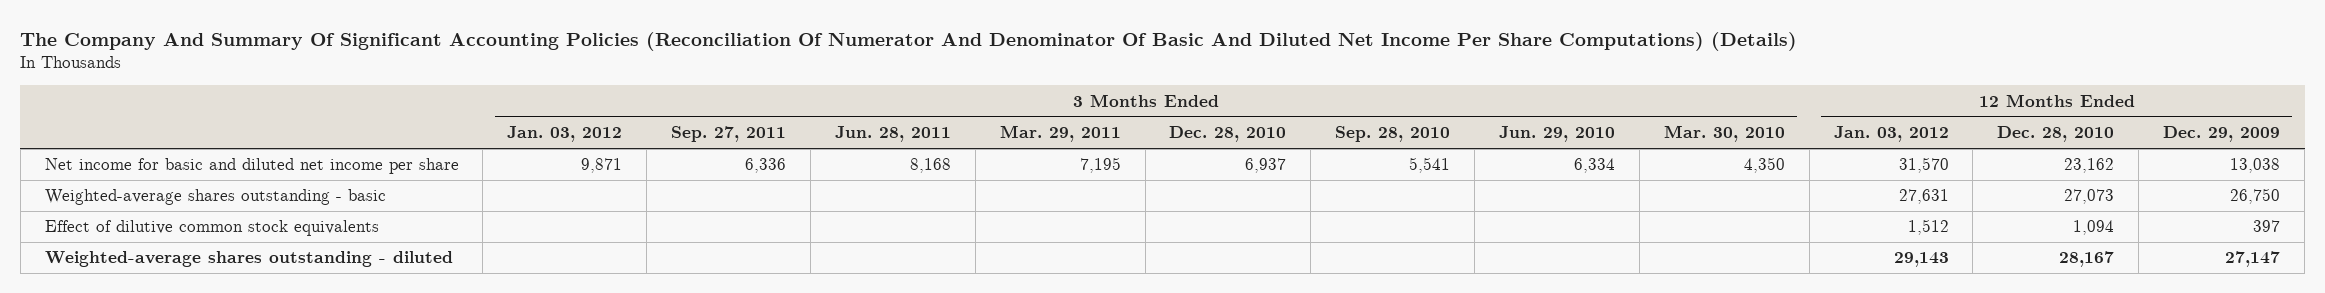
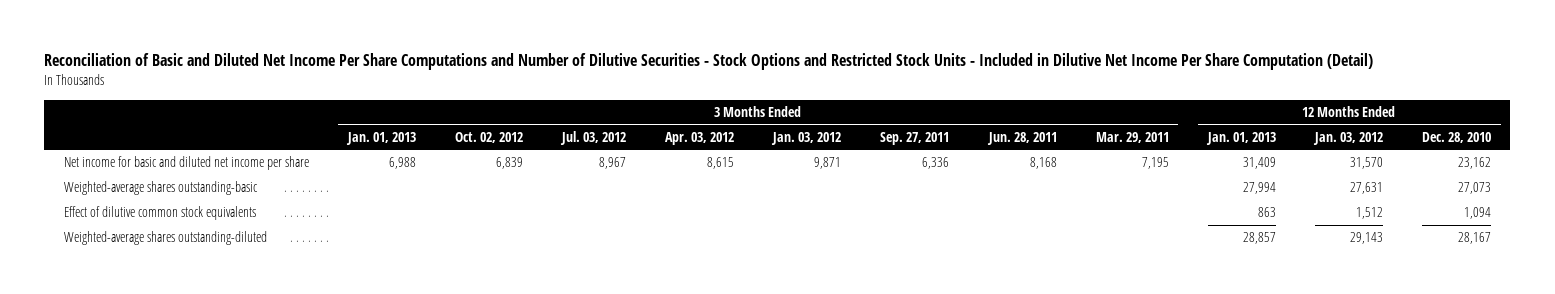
- The Company And Summary Of Significant Accounting Policies (Reconciliation Of Numerator And Denominator Of Basic And Diluted Net Income Per Share Computations) (Details)
+ Reconciliation of Basic and Diluted Net Income Per Share Computations and Number of Dilutive Securities - Stock Options and Restricted Stock Units - Included in Dilutive Net Income Per Share Computation (Detail)
- | 3 Months Ended Jan. 03, 2012 | 3 Months Ended Sep. 27, 2011 | 3 Months Ended Jun. 28, 2011 | 3 Months Ended Mar. 29, 2011 | 3 Months Ended Dec. 28, 2010 | 3 Months Ended Sep. 28, 2010 | 3 Months Ended Jun. 29, 2010 | 3 Months Ended Mar. 30, 2010 | 12 Months Ended Jan. 03, 2012 | 12 Months Ended Dec. 28, 2010 | 12 Months Ended Dec. 29, 2009
+ | 3 Months Ended Jan. 01, 2013 | 3 Months Ended Oct. 02, 2012 | 3 Months Ended Jul. 03, 2012 | 3 Months Ended Apr. 03, 2012 | 3 Months Ended Jan. 03, 2012 | 3 Months Ended Sep. 27, 2011 | 3 Months Ended Jun. 28, 2011 | 3 Months Ended Mar. 29, 2011 | 12 Months Ended Jan. 01, 2013 | 12 Months Ended Jan. 03, 2012 | 12 Months Ended Dec. 28, 2010
- Weighted-average shares outstanding - basic | | | | | | | | | 27,631 | 27,073 | 26,750
+ Weighted-average shares outstanding-basic | | | | | | | | | 27,994 | 27,631 | 27,073
- Weighted-average shares outstanding - diluted | | | | | | | | | 29,143 | 28,167 | 27,147
+ Weighted-average shares outstanding-diluted | | | | | | | | | 28,857 | 29,143 | 28,167

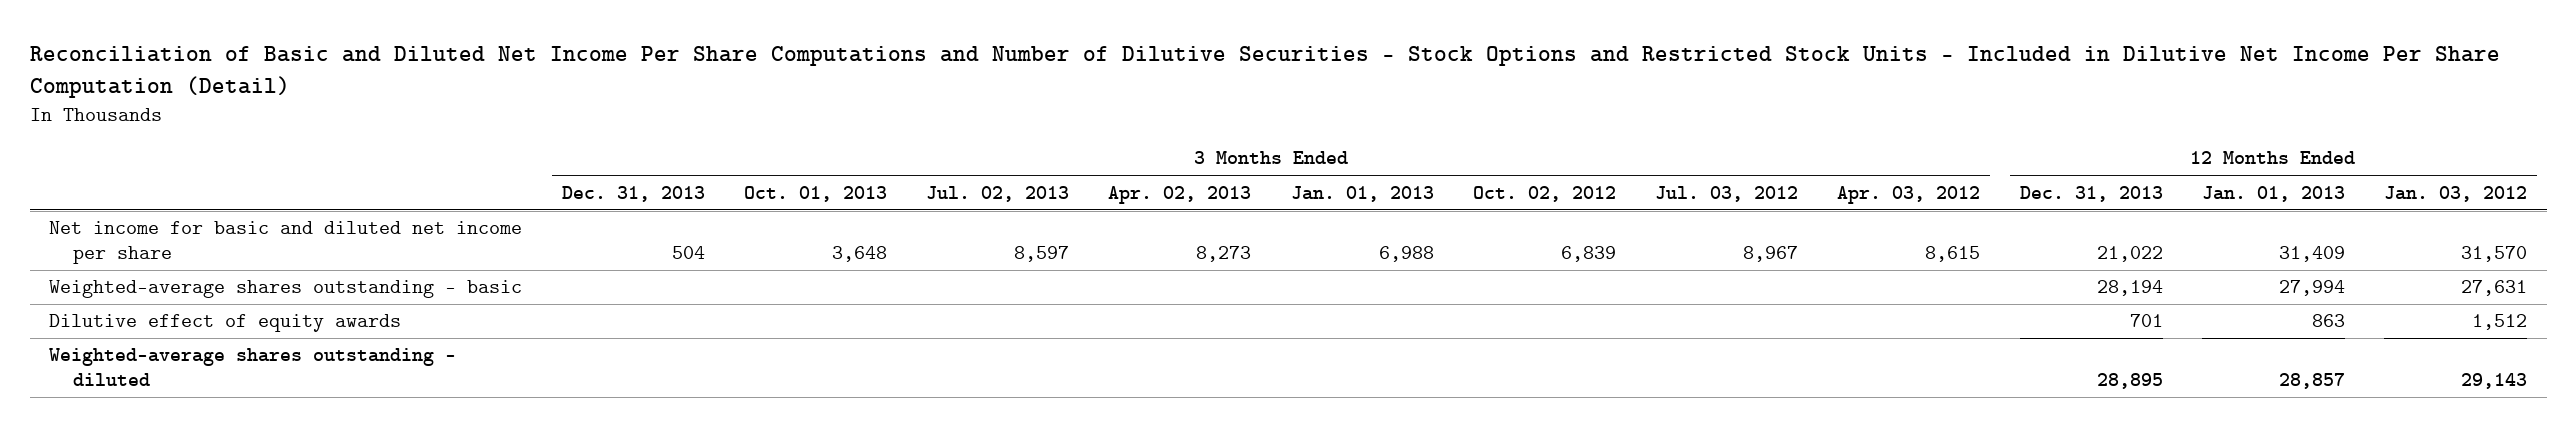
- | 3 Months Ended Jan. 01, 2013 | 3 Months Ended Oct. 02, 2012 | 3 Months Ended Jul. 03, 2012 | 3 Months Ended Apr. 03, 2012 | 3 Months Ended Jan. 03, 2012 | 3 Months Ended Sep. 27, 2011 | 3 Months Ended Jun. 28, 2011 | 3 Months Ended Mar. 29, 2011 | 12 Months Ended Jan. 01, 2013 | 12 Months Ended Jan. 03, 2012 | 12 Months Ended Dec. 28, 2010
+ | 3 Months Ended Dec. 31, 2013 | 3 Months Ended Oct. 01, 2013 | 3 Months Ended Jul. 02, 2013 | 3 Months Ended Apr. 02, 2013 | 3 Months Ended Jan. 01, 2013 | 3 Months Ended Oct. 02, 2012 | 3 Months Ended Jul. 03, 2012 | 3 Months Ended Apr. 03, 2012 | 12 Months Ended Dec. 31, 2013 | 12 Months Ended Jan. 01, 2013 | 12 Months Ended Jan. 03, 2012
- Weighted-average shares outstanding-basic | | | | | | | | | 27,994 | 27,631 | 27,073
- Effect of dilutive common stock equivalents | | | | | | | | | 863 | 1,512 | 1,094
- Weighted-average shares outstanding-diluted | | | | | | | | | 28,857 | 29,143 | 28,167
+ Weighted-average shares outstanding - basic | | | | | | | | | 28,194 | 27,994 | 27,631
+ Dilutive effect of equity awards | | | | | | | | | 701 | 863 | 1,512
+ Weighted-average shares outstanding - diluted | | | | | | | | | 28,895 | 28,857 | 29,143

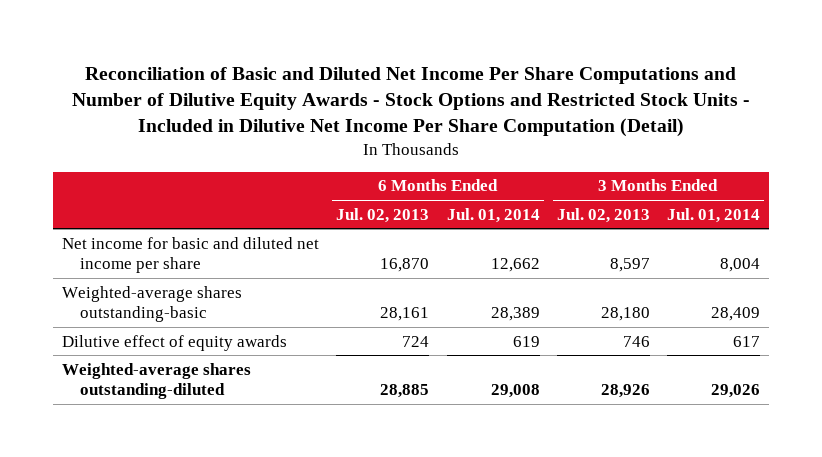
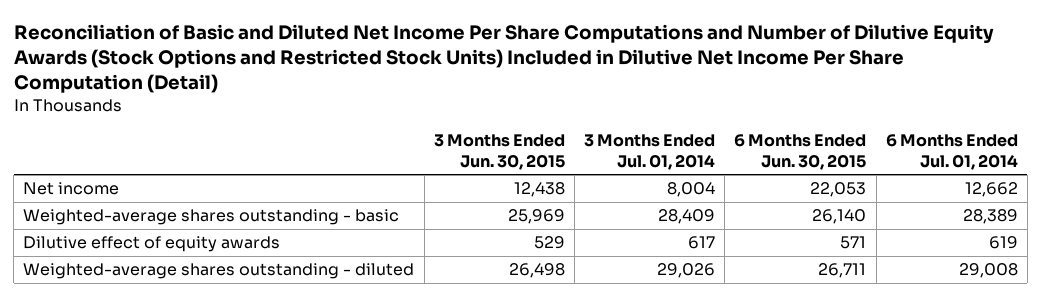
- Reconciliation of Basic and Diluted Net Income Per Share Computations and Number of Dilutive Equity Awards - Stock Options and Restricted Stock Units - Included in Dilutive Net Income Per Share Computation (Detail)
+ Reconciliation of Basic and Diluted Net Income Per Share Computations and Number of Dilutive Equity Awards (Stock Options and Restricted Stock Units) Included in Dilutive Net Income Per Share Computation (Detail)
- | 6 Months Ended Jul. 02, 2013 | 6 Months Ended Jul. 01, 2014 | 3 Months Ended Jul. 02, 2013 | 3 Months Ended Jul. 01, 2014
+ | 3 Months Ended Jun. 30, 2015 | 3 Months Ended Jul. 01, 2014 | 6 Months Ended Jun. 30, 2015 | 6 Months Ended Jul. 01, 2014
- Net income for basic and diluted net income per share | 16,870 | 12,662 | 8,597 | 8,004
- Weighted-average shares outstanding-basic | 28,161 | 28,389 | 28,180 | 28,409
+ Net income | 12,438 | 8,004 | 22,053 | 12,662
+ Weighted-average shares outstanding - basic | 25,969 | 28,409 | 26,140 | 28,389
- Weighted-average shares outstanding-diluted | 28,885 | 29,008 | 28,926 | 29,026
+ Weighted-average shares outstanding - diluted | 26,498 | 29,026 | 26,711 | 29,008

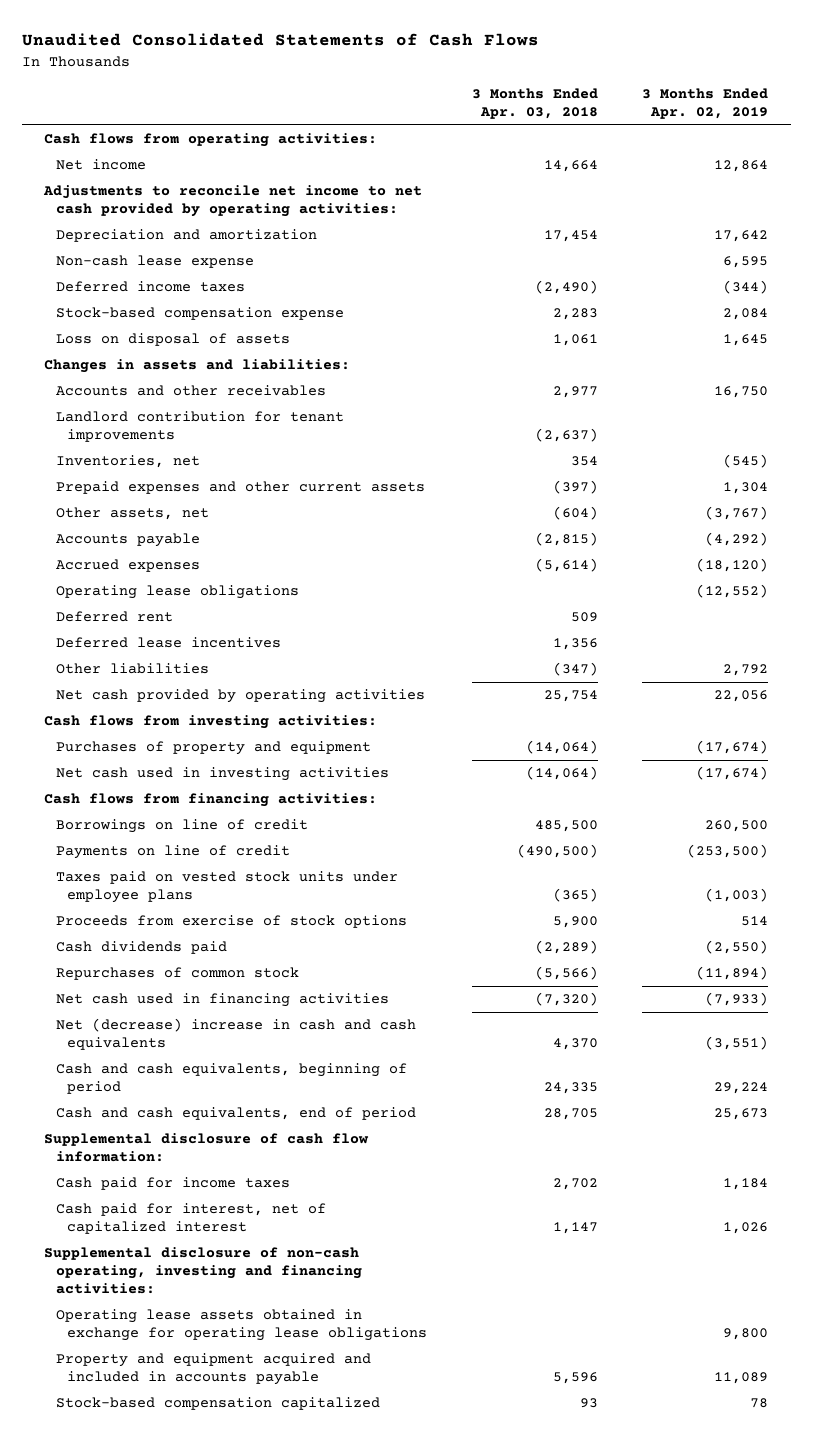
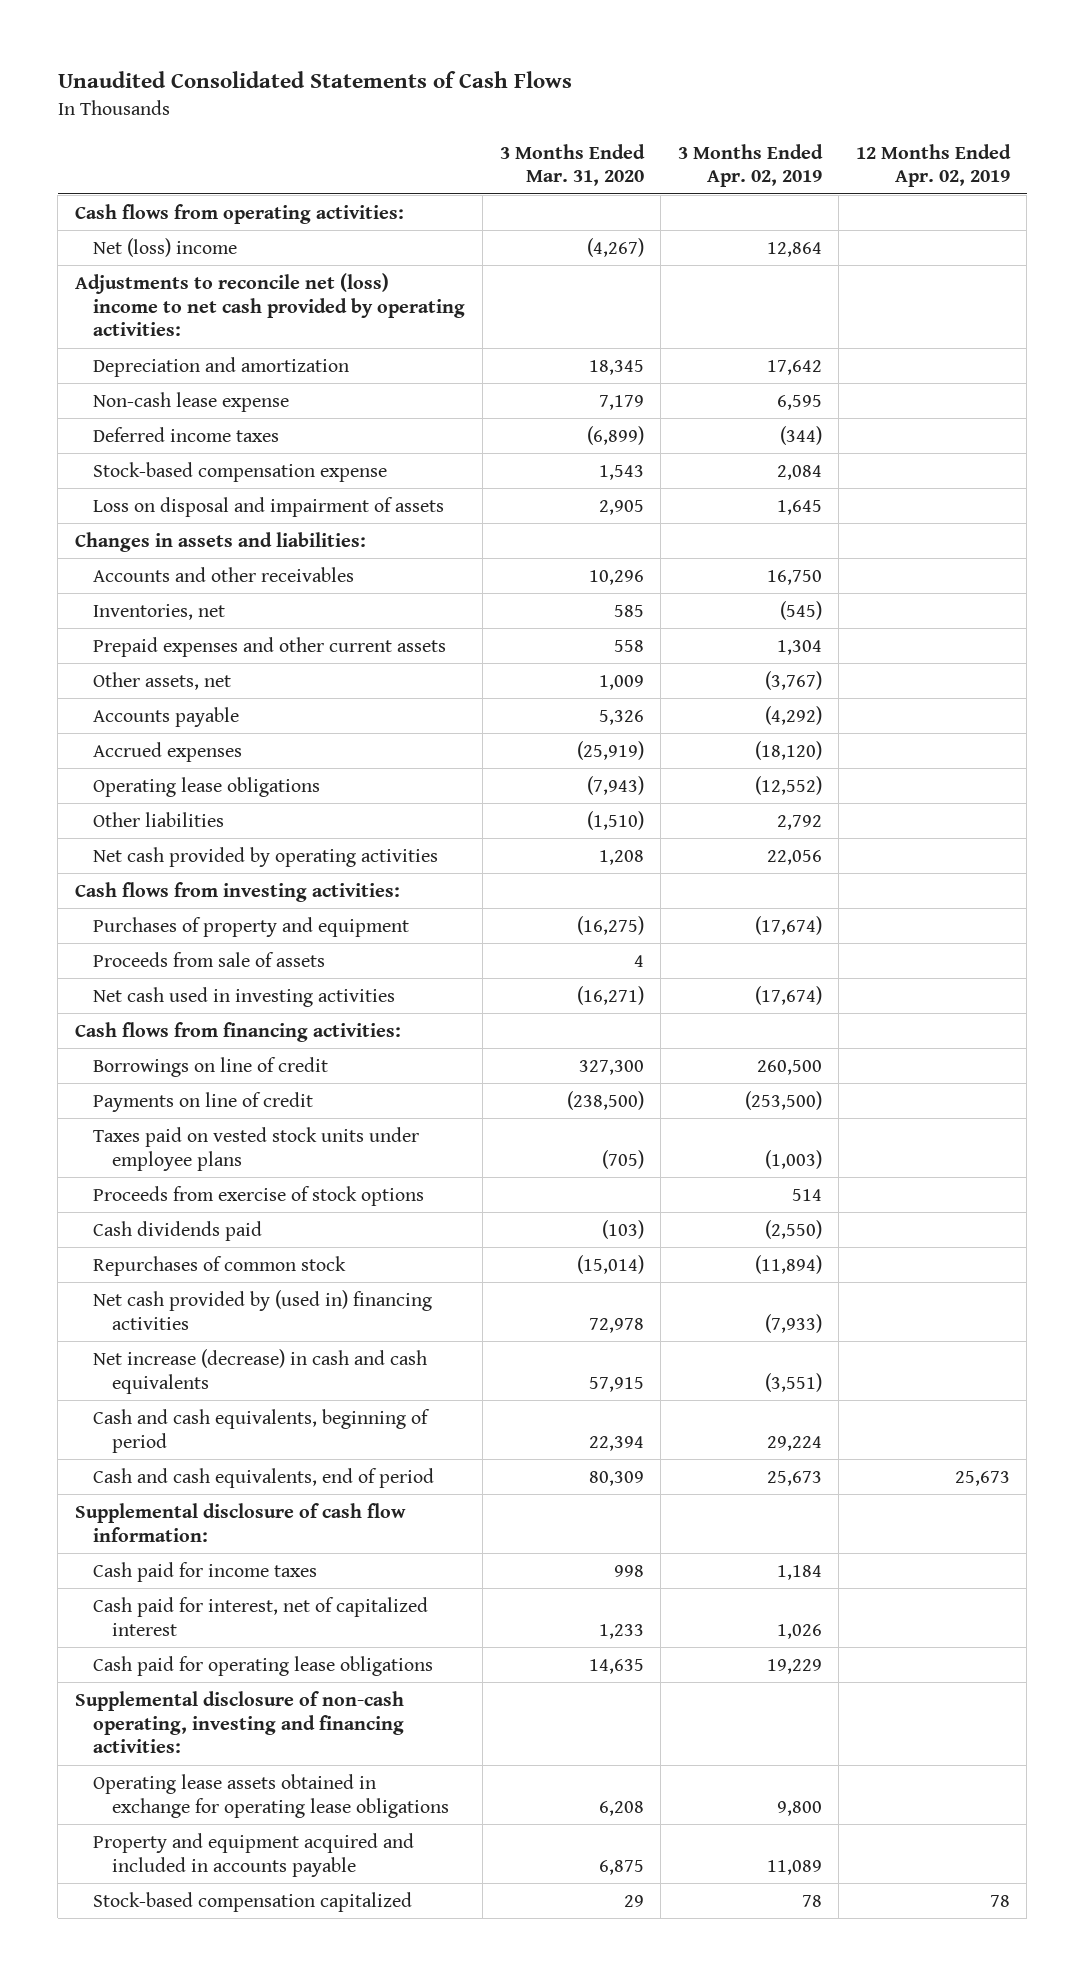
- | 3 Months Ended Apr. 03, 2018 | 3 Months Ended Apr. 02, 2019
+ | 3 Months Ended Mar. 31, 2020 | 3 Months Ended Apr. 02, 2019 | 12 Months Ended Apr. 02, 2019
- Net income | 14,664 | 12,864
- Adjustments to reconcile net income to net cash provided by operating activities:
+ Net (loss) income | (4,267) | 12,864 |
+ Adjustments to reconcile net (loss) income to net cash provided by operating activities:
- Loss on disposal of assets | 1,061 | 1,645
+ Loss on disposal and impairment of assets | 2,905 | 1,645 |
- Landlord contribution for tenant improvements | (2,637) |
- Deferred rent | 509 |
- Deferred lease incentives | 1,356 |
+ Proceeds from sale of assets | 4 | |
- Net cash used in financing activities | (7,320) | (7,933)
- Net (decrease) increase in cash and cash equivalents | 4,370 | (3,551)
+ Net cash provided by (used in) financing activities | 72,978 | (7,933) |
+ Net increase (decrease) in cash and cash equivalents | 57,915 | (3,551) |
+ Cash paid for operating lease obligations | 14,635 | 19,229 |

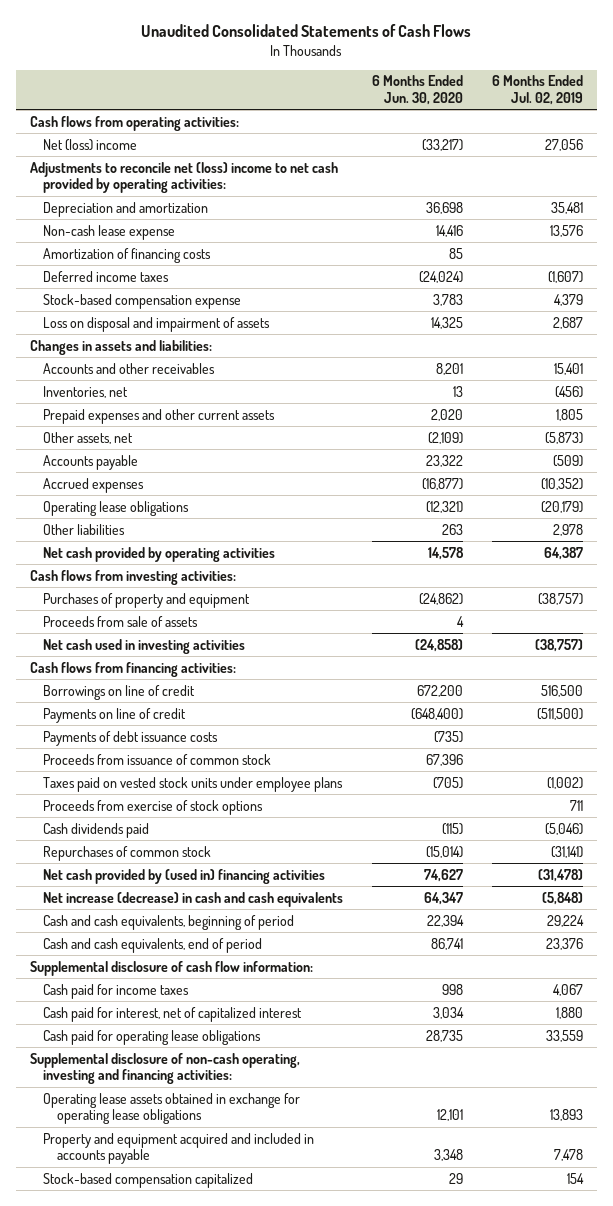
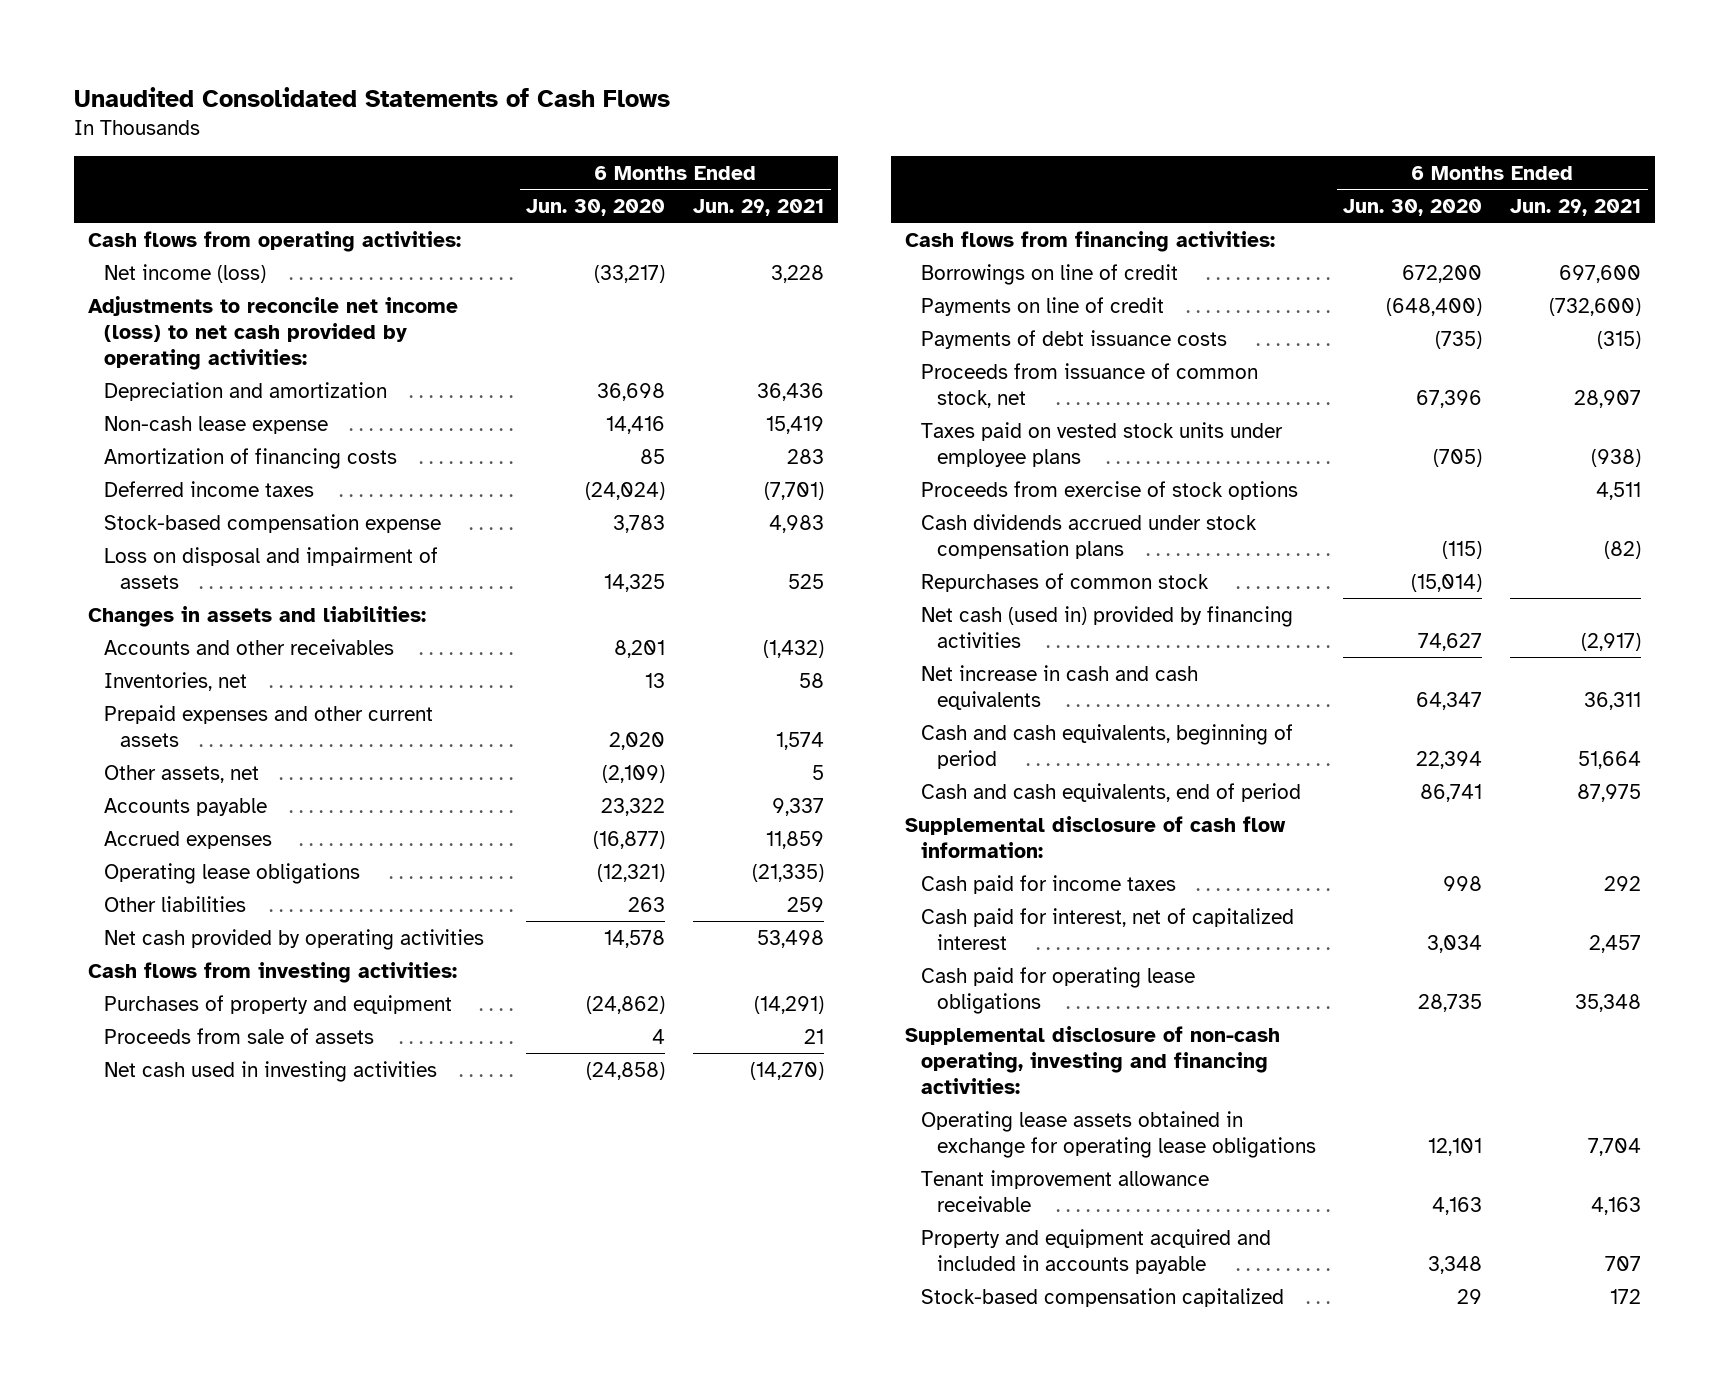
- | 6 Months Ended Jun. 30, 2020 | 6 Months Ended Jul. 02, 2019
+ | 6 Months Ended Jun. 30, 2020 | 6 Months Ended Jun. 29, 2021
- Net (loss) income | (33,217) | 27,056
- Adjustments to reconcile net (loss) income to net cash provided by operating activities:
+ Net income (loss) | (33,217) | 3,228
+ Adjustments to reconcile net income (loss) to net cash provided by operating activities:
- Proceeds from issuance of common stock | 67,396 |
+ Proceeds from issuance of common stock, net | 67,396 | 28,907
- Cash dividends paid | (115) | (5,046)
+ Cash dividends accrued under stock compensation plans | (115) | (82)
- Net cash provided by (used in) financing activities | 74,627 | (31,478)
- Net increase (decrease) in cash and cash equivalents | 64,347 | (5,848)
+ Net cash (used in) provided by financing activities | 74,627 | (2,917)
+ Net increase in cash and cash equivalents | 64,347 | 36,311
+ Tenant improvement allowance receivable | 4,163 | 4,163

